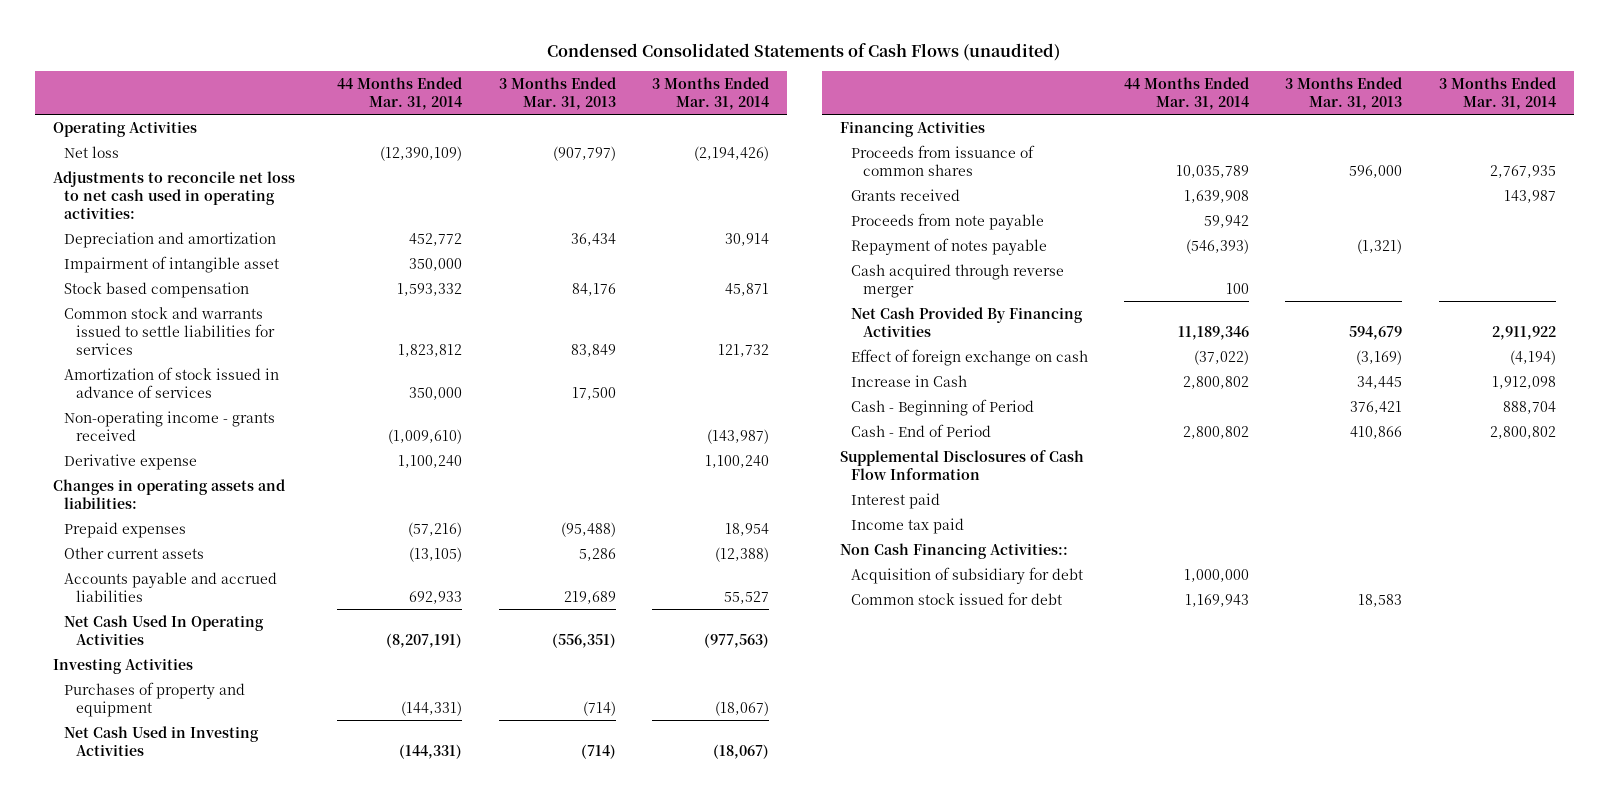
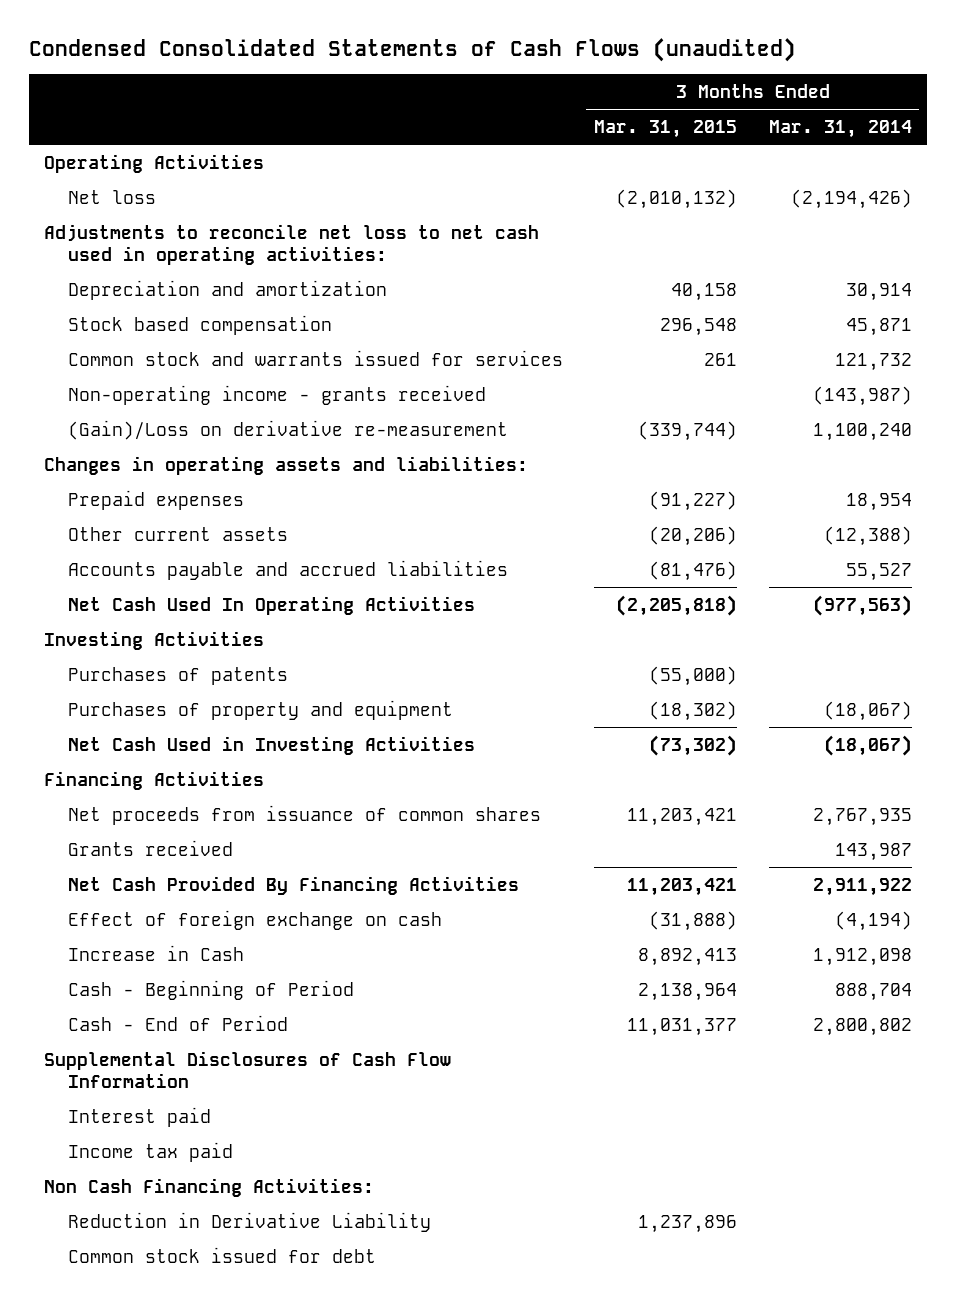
- | 44 Months Ended Mar. 31, 2014 | 3 Months Ended Mar. 31, 2013 | 3 Months Ended Mar. 31, 2014
+ | 3 Months Ended Mar. 31, 2015 | 3 Months Ended Mar. 31, 2014
- Impairment of intangible asset | 350,000 | |
- Common stock and warrants issued to settle liabilities for services | 1,823,812 | 83,849 | 121,732
- Amortization of stock issued in advance of services | 350,000 | 17,500 |
+ Common stock and warrants issued for services | 261 | 121,732
- Derivative expense | 1,100,240 | | 1,100,240
+ (Gain)/Loss on derivative re-measurement | (339,744) | 1,100,240
+ Purchases of patents | (55,000) |
- Proceeds from issuance of common shares | 10,035,789 | 596,000 | 2,767,935
+ Net proceeds from issuance of common shares | 11,203,421 | 2,767,935
- Proceeds from note payable | 59,942 | |
- Repayment of notes payable | (546,393) | (1,321) |
- Cash acquired through reverse merger | 100 | |
- Non Cash Financing Activities::
- Acquisition of subsidiary for debt | 1,000,000 | |
+ Non Cash Financing Activities:
+ Reduction in Derivative Liability | 1,237,896 |

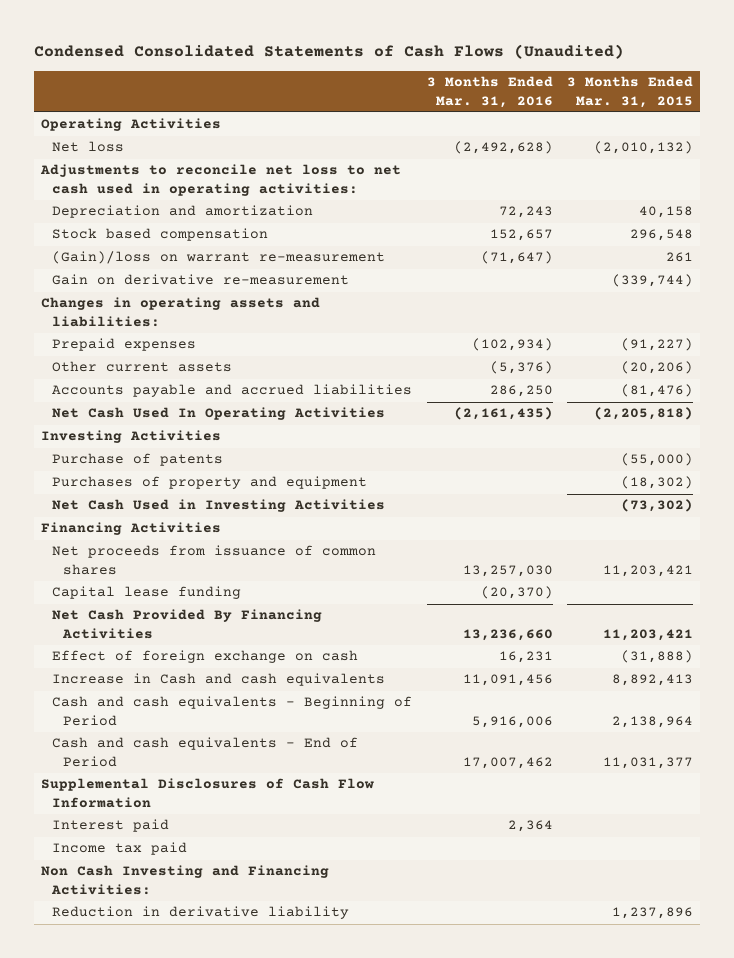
- Condensed Consolidated Statements of Cash Flows (unaudited)
+ Condensed Consolidated Statements of Cash Flows (Unaudited)
- | 3 Months Ended Mar. 31, 2015 | 3 Months Ended Mar. 31, 2014
+ | 3 Months Ended Mar. 31, 2016 | 3 Months Ended Mar. 31, 2015
- Common stock and warrants issued for services | 261 | 121,732
- Non-operating income - grants received | | (143,987)
- (Gain)/Loss on derivative re-measurement | (339,744) | 1,100,240
+ (Gain)/loss on warrant re-measurement | (71,647) | 261
+ Gain on derivative re-measurement | | (339,744)
- Purchases of patents | (55,000) |
+ Purchase of patents | | (55,000)
- Grants received | | 143,987
+ Capital lease funding | (20,370) |
- Increase in Cash | 8,892,413 | 1,912,098
- Cash - Beginning of Period | 2,138,964 | 888,704
- Cash - End of Period | 11,031,377 | 2,800,802
+ Increase in Cash and cash equivalents | 11,091,456 | 8,892,413
+ Cash and cash equivalents - Beginning of Period | 5,916,006 | 2,138,964
+ Cash and cash equivalents - End of Period | 17,007,462 | 11,031,377
- Non Cash Financing Activities:
- Reduction in Derivative Liability | 1,237,896 |
- Common stock issued for debt
+ Non Cash Investing and Financing Activities:
+ Reduction in derivative liability | | 1,237,896

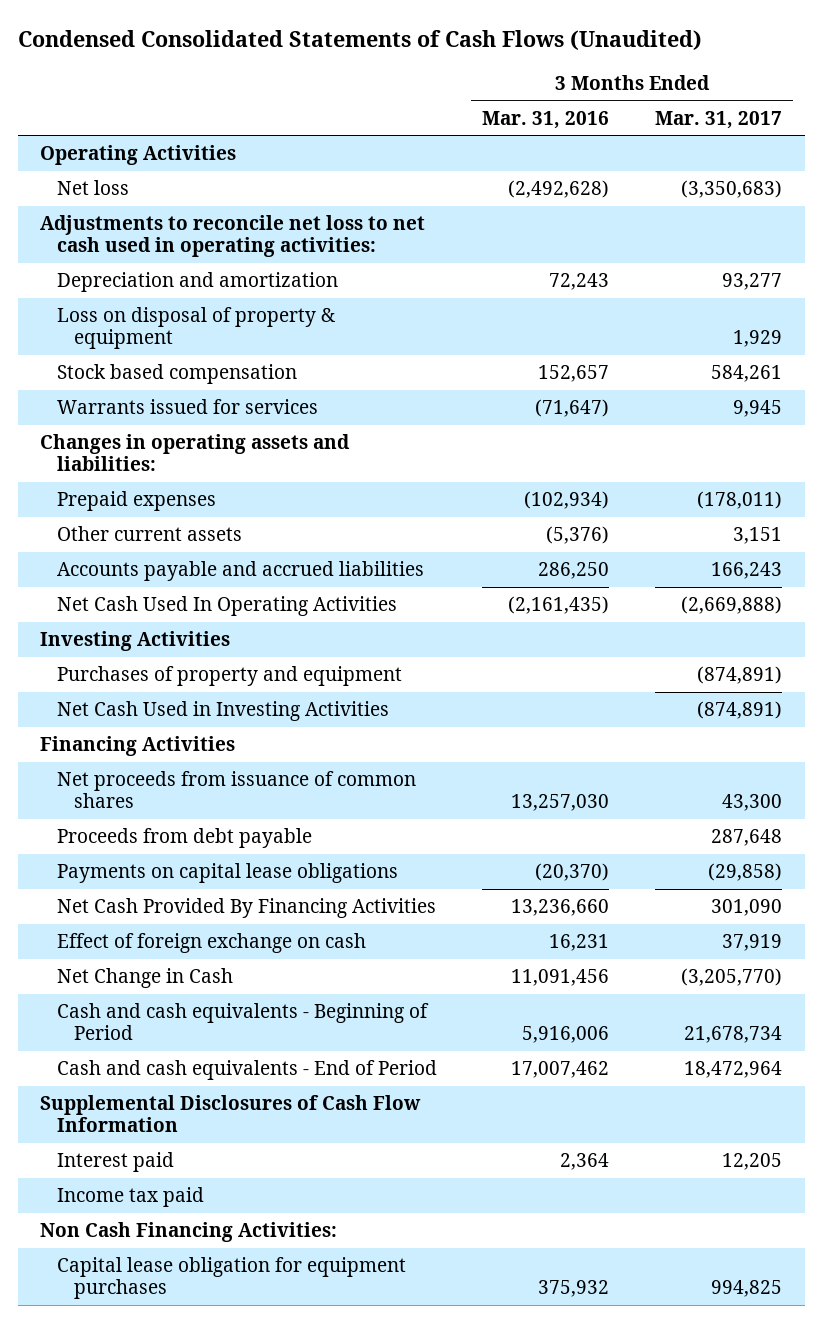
- | 3 Months Ended Mar. 31, 2016 | 3 Months Ended Mar. 31, 2015
+ | 3 Months Ended Mar. 31, 2016 | 3 Months Ended Mar. 31, 2017
+ Loss on disposal of property & equipment | | 1,929
- (Gain)/loss on warrant re-measurement | (71,647) | 261
- Gain on derivative re-measurement | | (339,744)
+ Warrants issued for services | (71,647) | 9,945
- Purchase of patents | | (55,000)
- Capital lease funding | (20,370) |
+ Proceeds from debt payable | | 287,648
+ Payments on capital lease obligations | (20,370) | (29,858)
- Increase in Cash and cash equivalents | 11,091,456 | 8,892,413
+ Net Change in Cash | 11,091,456 | (3,205,770)
- Non Cash Investing and Financing Activities:
- Reduction in derivative liability | | 1,237,896
+ Non Cash Financing Activities:
+ Capital lease obligation for equipment purchases | 375,932 | 994,825

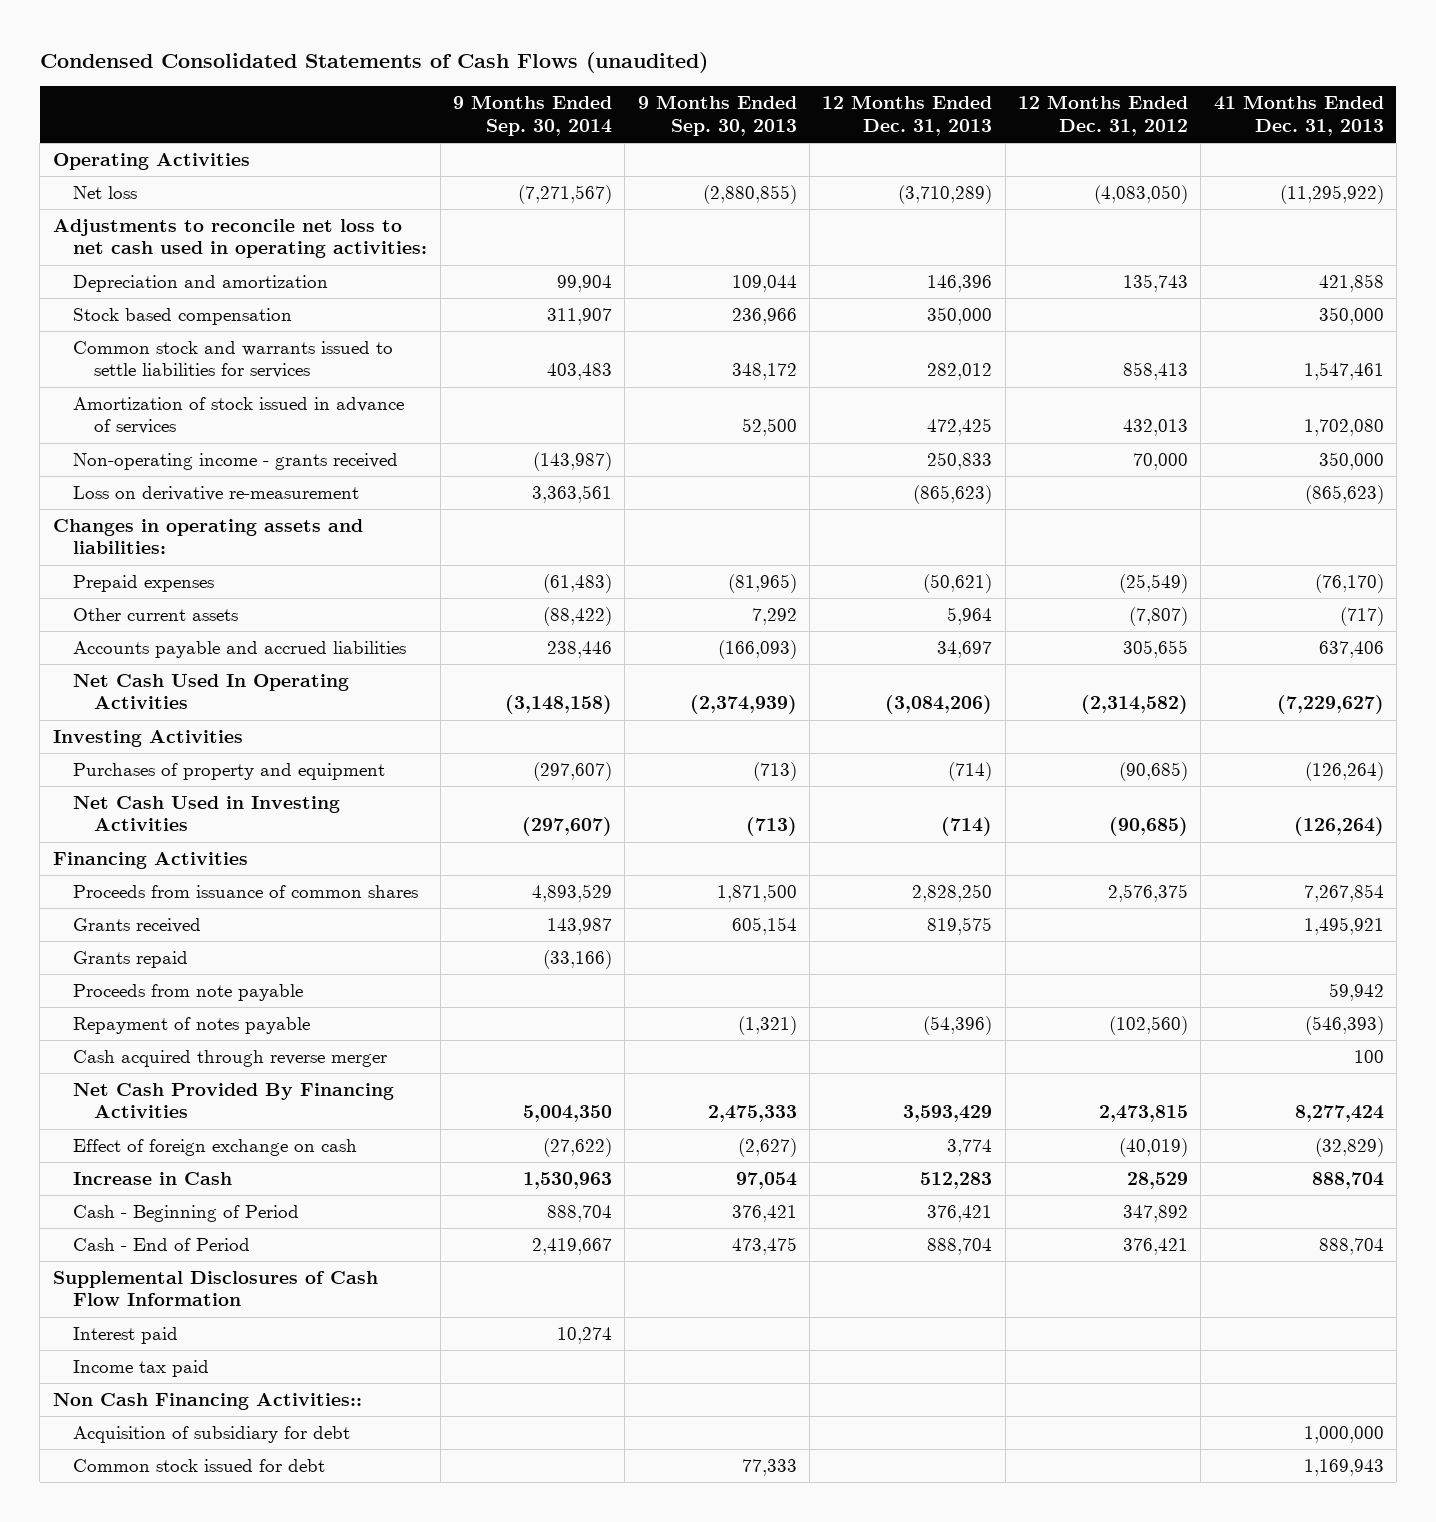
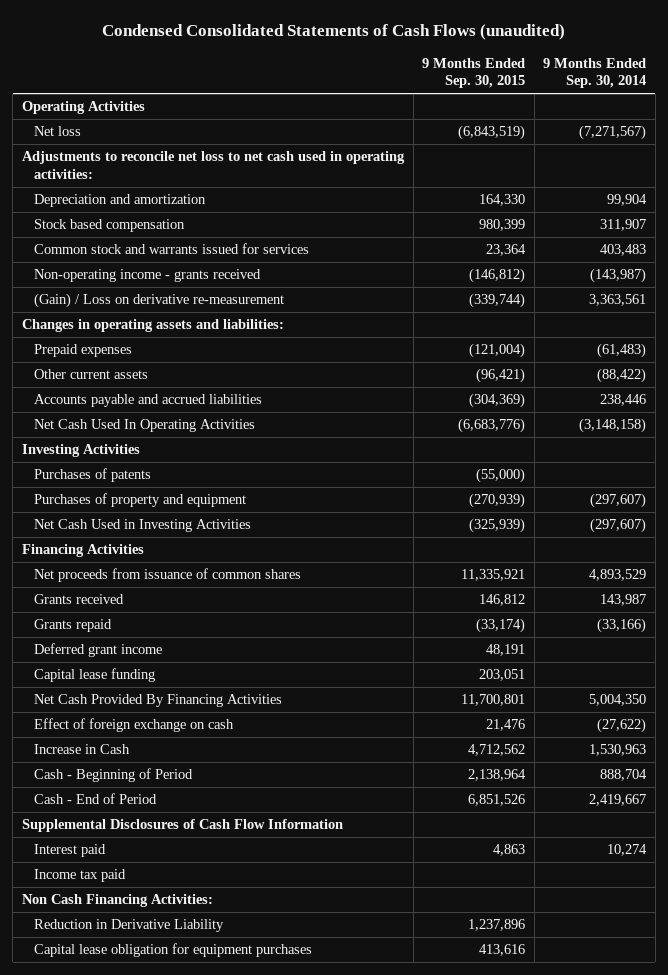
- | 9 Months Ended Sep. 30, 2014 | 9 Months Ended Sep. 30, 2013 | 12 Months Ended Dec. 31, 2013 | 12 Months Ended Dec. 31, 2012 | 41 Months Ended Dec. 31, 2013
+ | 9 Months Ended Sep. 30, 2015 | 9 Months Ended Sep. 30, 2014
- Common stock and warrants issued to settle liabilities for services | 403,483 | 348,172 | 282,012 | 858,413 | 1,547,461
- Amortization of stock issued in advance of services | | 52,500 | 472,425 | 432,013 | 1,702,080
+ Common stock and warrants issued for services | 23,364 | 403,483
- Loss on derivative re-measurement | 3,363,561 | | (865,623) | | (865,623)
+ (Gain) / Loss on derivative re-measurement | (339,744) | 3,363,561
+ Purchases of patents | (55,000) |
- Proceeds from issuance of common shares | 4,893,529 | 1,871,500 | 2,828,250 | 2,576,375 | 7,267,854
+ Net proceeds from issuance of common shares | 11,335,921 | 4,893,529
- Proceeds from note payable | | | | | 59,942
- Repayment of notes payable | | (1,321) | (54,396) | (102,560) | (546,393)
- Cash acquired through reverse merger | | | | | 100
+ Deferred grant income | 48,191 |
+ Capital lease funding | 203,051 |
- Non Cash Financing Activities::
- Acquisition of subsidiary for debt | | | | | 1,000,000
- Common stock issued for debt | | 77,333 | | | 1,169,943
+ Non Cash Financing Activities:
+ Reduction in Derivative Liability | 1,237,896 |
+ Capital lease obligation for equipment purchases | 413,616 |

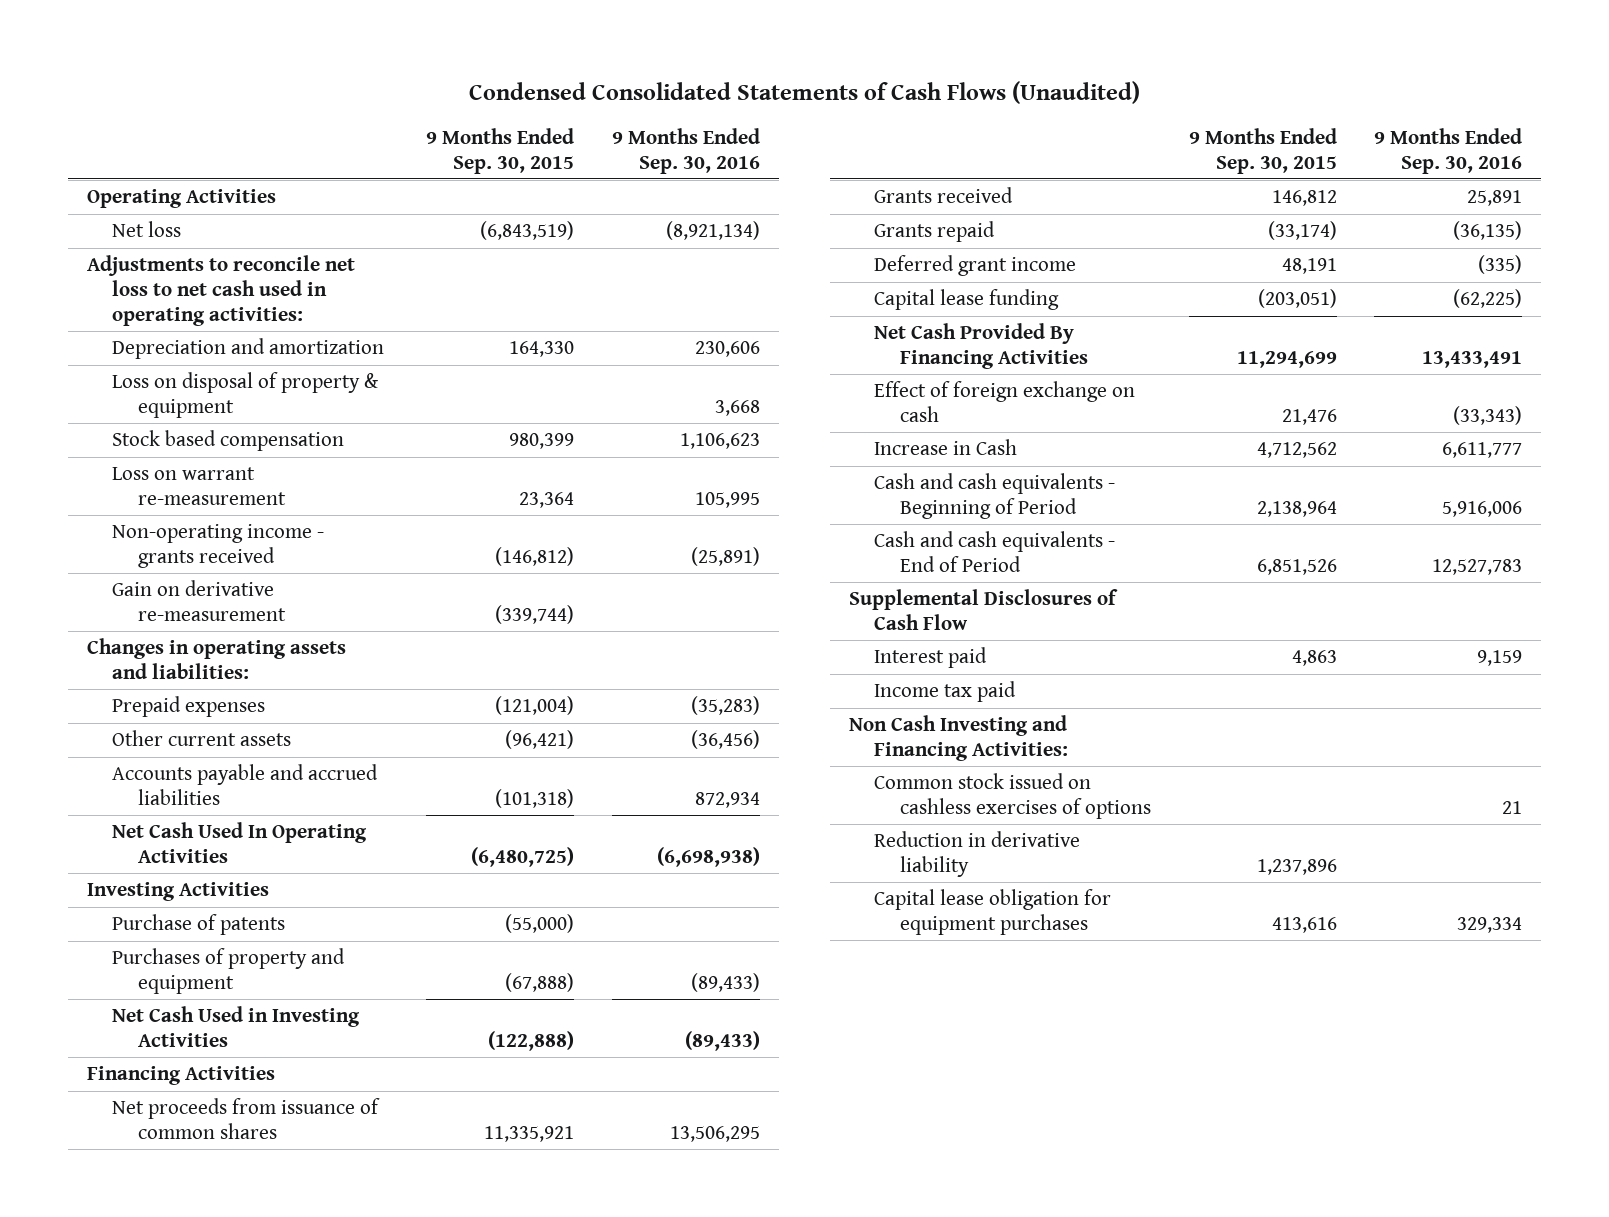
- Condensed Consolidated Statements of Cash Flows (unaudited)
+ Condensed Consolidated Statements of Cash Flows (Unaudited)
- | 9 Months Ended Sep. 30, 2015 | 9 Months Ended Sep. 30, 2014
+ | 9 Months Ended Sep. 30, 2015 | 9 Months Ended Sep. 30, 2016
+ Loss on disposal of property & equipment | | 3,668
- Common stock and warrants issued for services | 23,364 | 403,483
+ Loss on warrant re-measurement | 23,364 | 105,995
- (Gain) / Loss on derivative re-measurement | (339,744) | 3,363,561
+ Gain on derivative re-measurement | (339,744) |
- Accounts payable and accrued liabilities | (304,369) | 238,446
- Net Cash Used In Operating Activities | (6,683,776) | (3,148,158)
+ Accounts payable and accrued liabilities | (101,318) | 872,934
+ Net Cash Used In Operating Activities | (6,480,725) | (6,698,938)
- Purchases of patents | (55,000) |
- Purchases of property and equipment | (270,939) | (297,607)
- Net Cash Used in Investing Activities | (325,939) | (297,607)
+ Purchase of patents | (55,000) |
+ Purchases of property and equipment | (67,888) | (89,433)
+ Net Cash Used in Investing Activities | (122,888) | (89,433)
- Capital lease funding | 203,051 |
- Net Cash Provided By Financing Activities | 11,700,801 | 5,004,350
+ Capital lease funding | (203,051) | (62,225)
+ Net Cash Provided By Financing Activities | 11,294,699 | 13,433,491
- Cash - Beginning of Period | 2,138,964 | 888,704
- Cash - End of Period | 6,851,526 | 2,419,667
- Supplemental Disclosures of Cash Flow Information
+ Cash and cash equivalents - Beginning of Period | 2,138,964 | 5,916,006
+ Cash and cash equivalents - End of Period | 6,851,526 | 12,527,783
+ Supplemental Disclosures of Cash Flow
- Non Cash Financing Activities:
- Reduction in Derivative Liability | 1,237,896 |
+ Non Cash Investing and Financing Activities:
+ Common stock issued on cashless exercises of options | | 21
+ Reduction in derivative liability | 1,237,896 |

